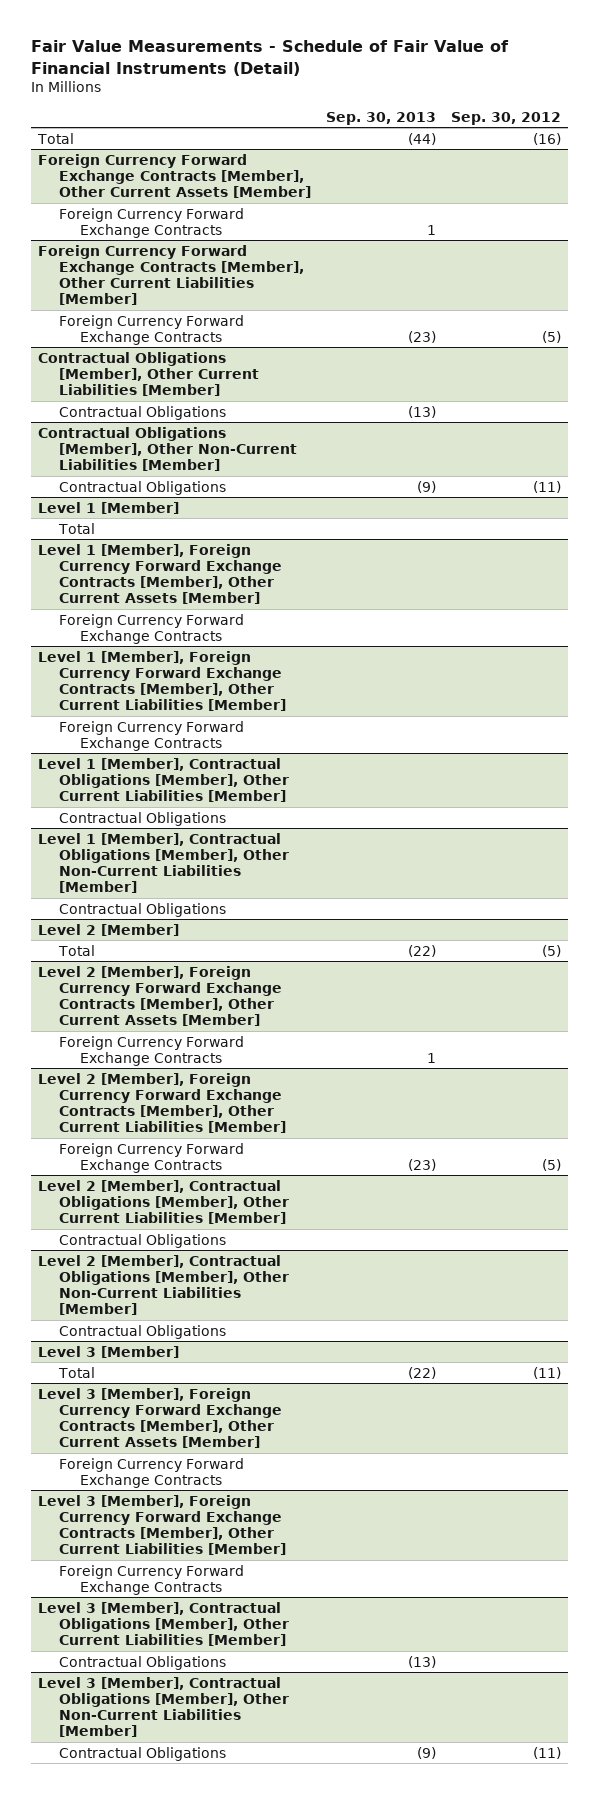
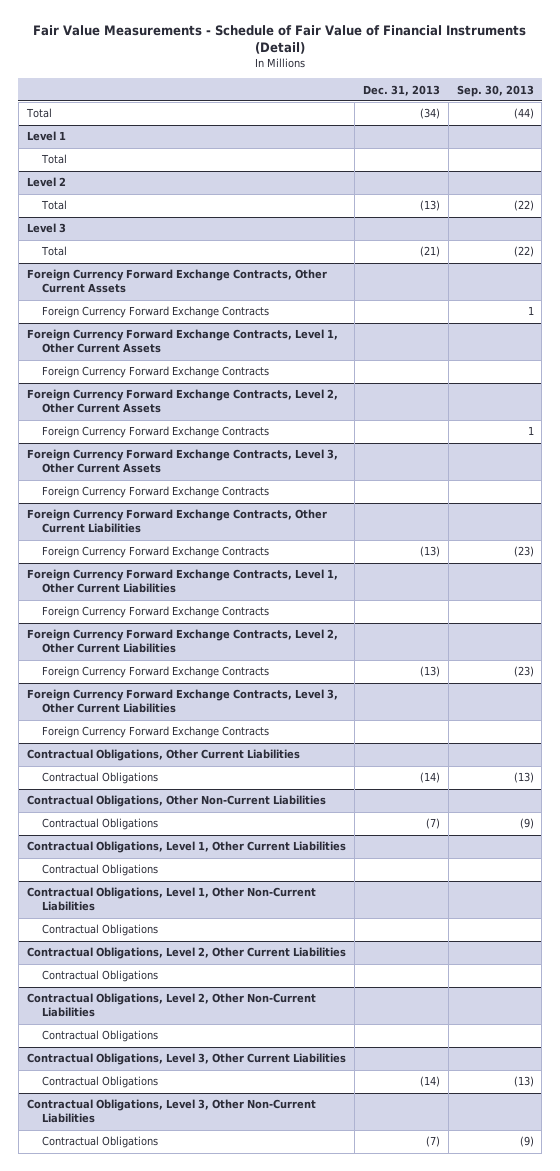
- | Sep. 30, 2013 | Sep. 30, 2012
+ | Dec. 31, 2013 | Sep. 30, 2013
- Foreign Currency Forward Exchange Contracts [Member], Other Current Assets [Member]
+ Level 1
+ Total
+ Level 2
+ Total | (13) | (22)
+ Level 3
+ Total | (21) | (22)
+ Foreign Currency Forward Exchange Contracts, Other Current Assets
- Foreign Currency Forward Exchange Contracts [Member], Other Current Liabilities [Member]
+ Foreign Currency Forward Exchange Contracts, Level 1, Other Current Assets
+ Foreign Currency Forward Exchange Contracts
+ Foreign Currency Forward Exchange Contracts, Level 2, Other Current Assets
+ Foreign Currency Forward Exchange Contracts | | 1
+ Foreign Currency Forward Exchange Contracts, Level 3, Other Current Assets
+ Foreign Currency Forward Exchange Contracts
+ Foreign Currency Forward Exchange Contracts, Other Current Liabilities
- Contractual Obligations [Member], Other Current Liabilities [Member]
- Contractual Obligations | (13) |
- Contractual Obligations [Member], Other Non-Current Liabilities [Member]
- Contractual Obligations | (9) | (11)
- Level 1 [Member]
- Total
- Level 1 [Member], Foreign Currency Forward Exchange Contracts [Member], Other Current Assets [Member]
+ Foreign Currency Forward Exchange Contracts, Level 1, Other Current Liabilities
- Level 1 [Member], Foreign Currency Forward Exchange Contracts [Member], Other Current Liabilities [Member]
+ Foreign Currency Forward Exchange Contracts, Level 2, Other Current Liabilities
+ Foreign Currency Forward Exchange Contracts | (13) | (23)
+ Foreign Currency Forward Exchange Contracts, Level 3, Other Current Liabilities
- Level 1 [Member], Contractual Obligations [Member], Other Current Liabilities [Member]
+ Contractual Obligations, Other Current Liabilities
+ Contractual Obligations | (14) | (13)
+ Contractual Obligations, Other Non-Current Liabilities
+ Contractual Obligations | (7) | (9)
+ Contractual Obligations, Level 1, Other Current Liabilities
- Level 1 [Member], Contractual Obligations [Member], Other Non-Current Liabilities [Member]
+ Contractual Obligations, Level 1, Other Non-Current Liabilities
- Level 2 [Member]
- Total | (22) | (5)
- Level 2 [Member], Foreign Currency Forward Exchange Contracts [Member], Other Current Assets [Member]
- Foreign Currency Forward Exchange Contracts | 1 |
- Level 2 [Member], Foreign Currency Forward Exchange Contracts [Member], Other Current Liabilities [Member]
- Foreign Currency Forward Exchange Contracts | (23) | (5)
- Level 2 [Member], Contractual Obligations [Member], Other Current Liabilities [Member]
+ Contractual Obligations, Level 2, Other Current Liabilities
- Level 2 [Member], Contractual Obligations [Member], Other Non-Current Liabilities [Member]
+ Contractual Obligations, Level 2, Other Non-Current Liabilities
- Level 3 [Member]
- Total | (22) | (11)
- Level 3 [Member], Foreign Currency Forward Exchange Contracts [Member], Other Current Assets [Member]
- Foreign Currency Forward Exchange Contracts
- Level 3 [Member], Foreign Currency Forward Exchange Contracts [Member], Other Current Liabilities [Member]
- Foreign Currency Forward Exchange Contracts
- Level 3 [Member], Contractual Obligations [Member], Other Current Liabilities [Member]
+ Contractual Obligations, Level 3, Other Current Liabilities
- Level 3 [Member], Contractual Obligations [Member], Other Non-Current Liabilities [Member]
+ Contractual Obligations, Level 3, Other Non-Current Liabilities

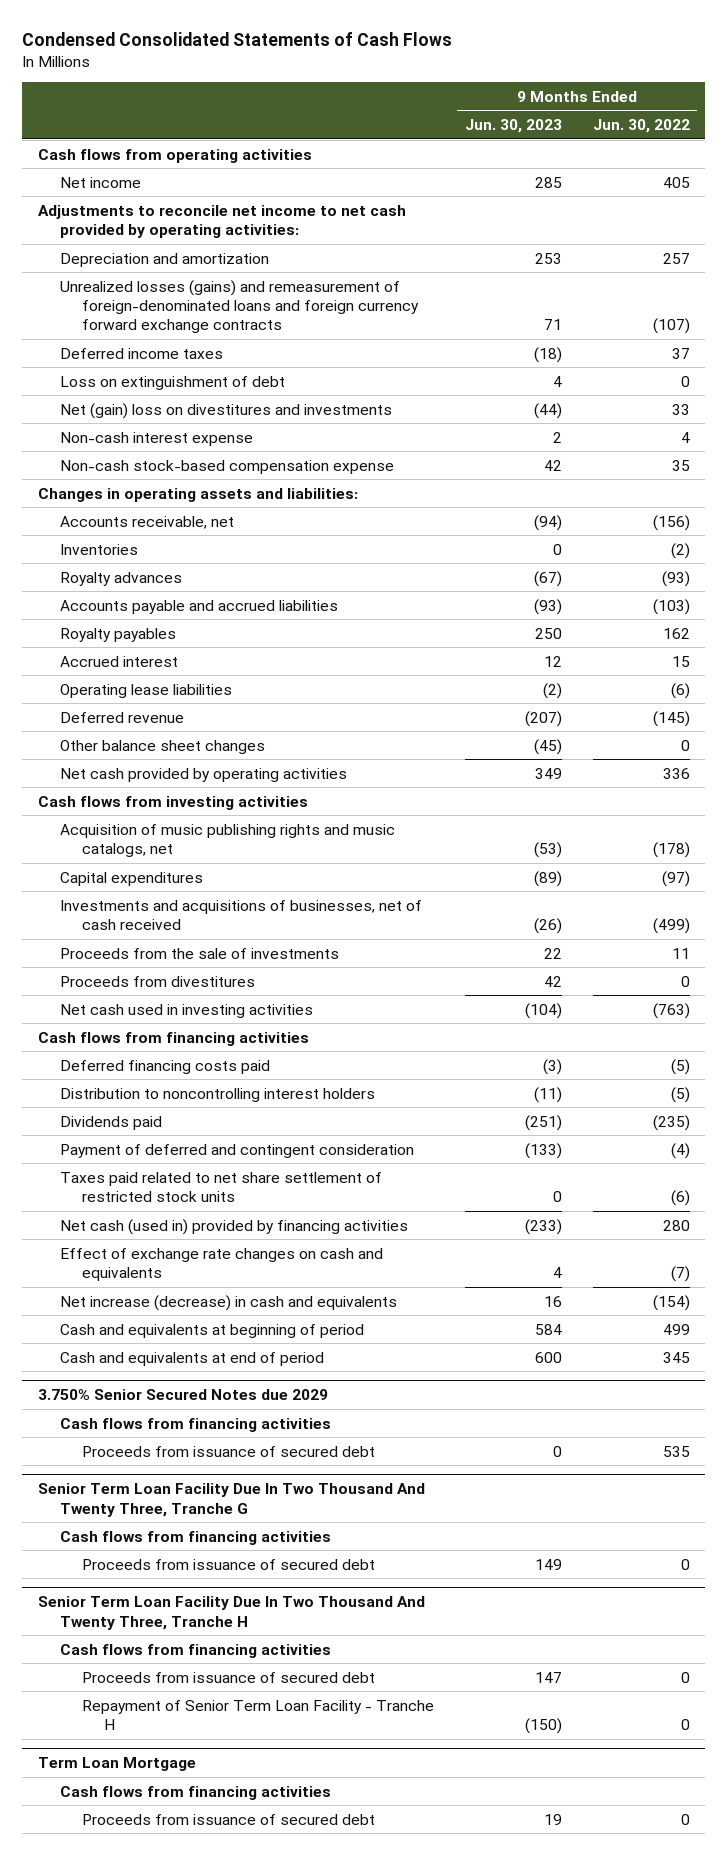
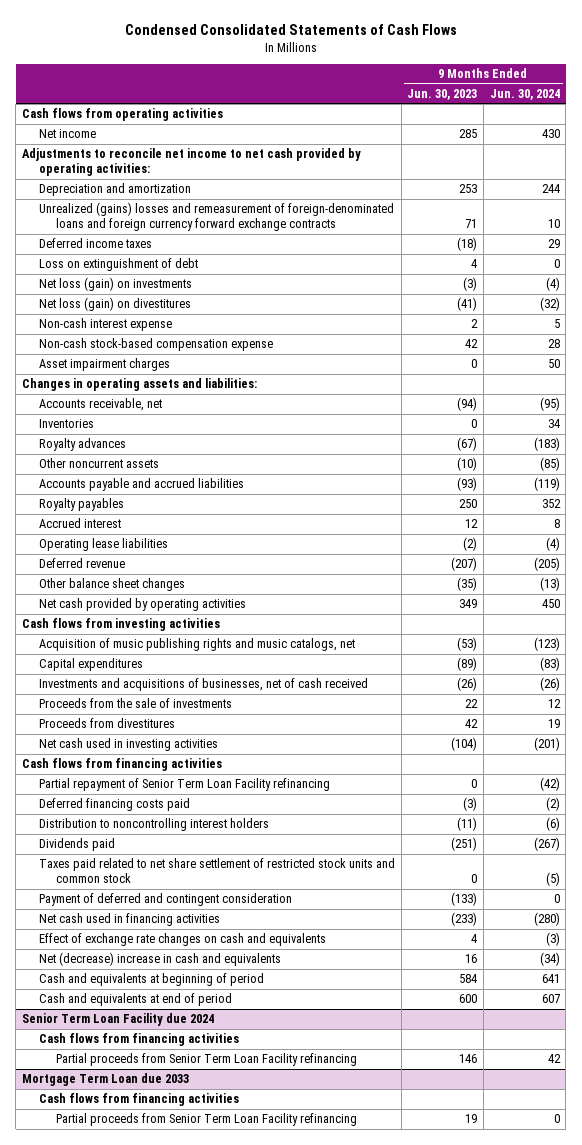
- | 9 Months Ended Jun. 30, 2023 | 9 Months Ended Jun. 30, 2022
+ | 9 Months Ended Jun. 30, 2023 | 9 Months Ended Jun. 30, 2024
- Unrealized losses (gains) and remeasurement of foreign-denominated loans and foreign currency forward exchange contracts | 71 | (107)
+ Unrealized (gains) losses and remeasurement of foreign-denominated loans and foreign currency forward exchange contracts | 71 | 10
- Net (gain) loss on divestitures and investments | (44) | 33
+ Net loss (gain) on investments | (3) | (4)
+ Net loss (gain) on divestitures | (41) | (32)
+ Asset impairment charges | 0 | 50
+ Other noncurrent assets | (10) | (85)
- Other balance sheet changes | (45) | 0
+ Other balance sheet changes | (35) | (13)
+ Partial repayment of Senior Term Loan Facility refinancing | 0 | (42)
+ Taxes paid related to net share settlement of restricted stock units and common stock | 0 | (5)
- Taxes paid related to net share settlement of restricted stock units | 0 | (6)
- Net cash (used in) provided by financing activities | (233) | 280
+ Net cash used in financing activities | (233) | (280)
- Net increase (decrease) in cash and equivalents | 16 | (154)
+ Net (decrease) increase in cash and equivalents | 16 | (34)
- 3.750% Senior Secured Notes due 2029
- Cash flows from financing activities
- Proceeds from issuance of secured debt | 0 | 535
- Senior Term Loan Facility Due In Two Thousand And Twenty Three, Tranche G
- Cash flows from financing activities
- Proceeds from issuance of secured debt | 149 | 0
- Senior Term Loan Facility Due In Two Thousand And Twenty Three, Tranche H
+ Senior Term Loan Facility due 2024
- Proceeds from issuance of secured debt | 147 | 0
- Repayment of Senior Term Loan Facility - Tranche H | (150) | 0
- Term Loan Mortgage
+ Partial proceeds from Senior Term Loan Facility refinancing | 146 | 42
+ Mortgage Term Loan due 2033
- Proceeds from issuance of secured debt | 19 | 0
+ Partial proceeds from Senior Term Loan Facility refinancing | 19 | 0

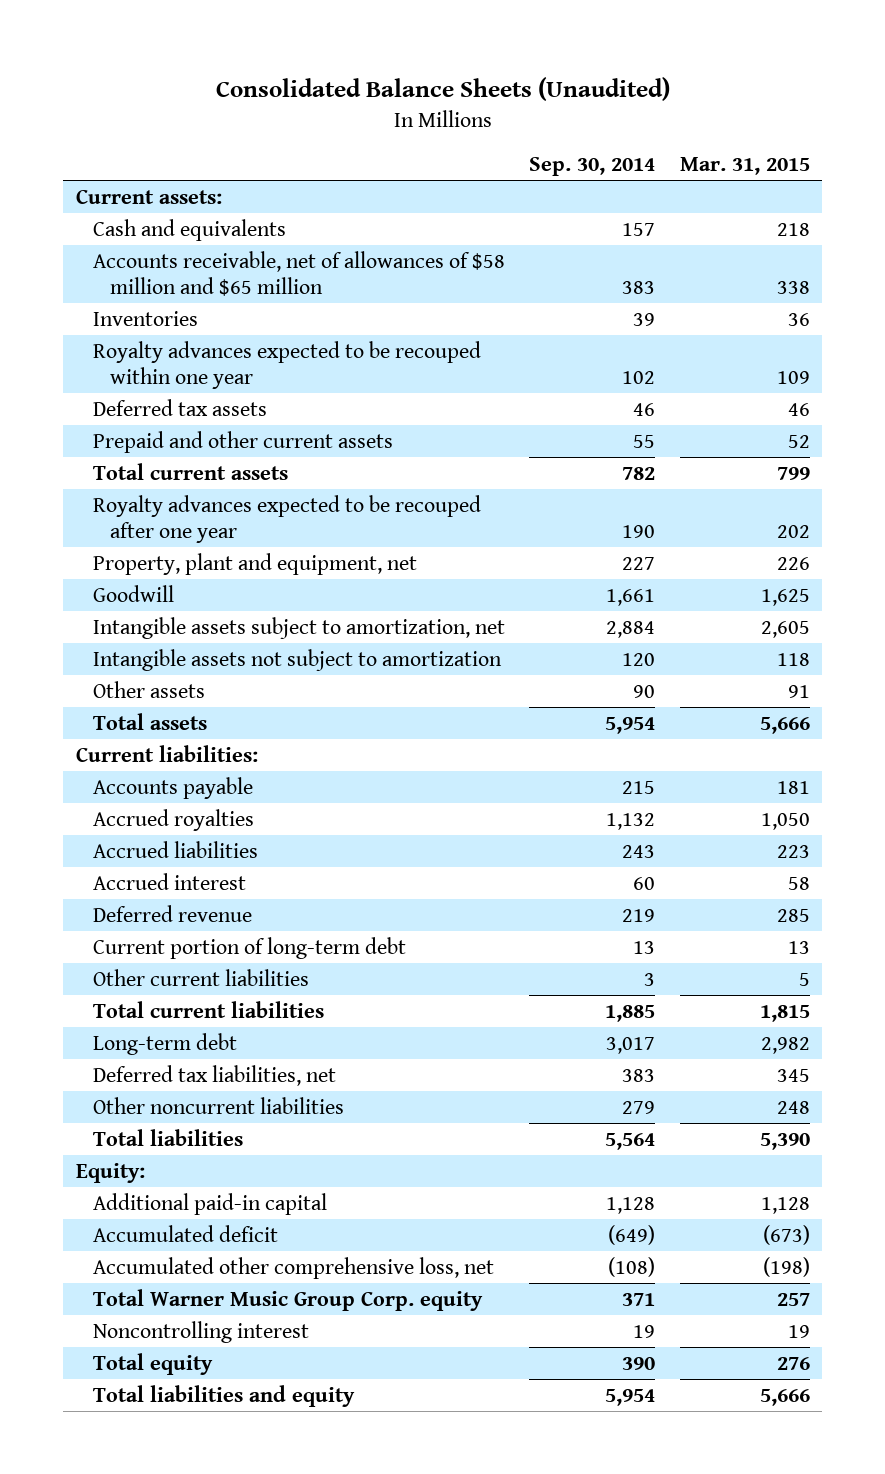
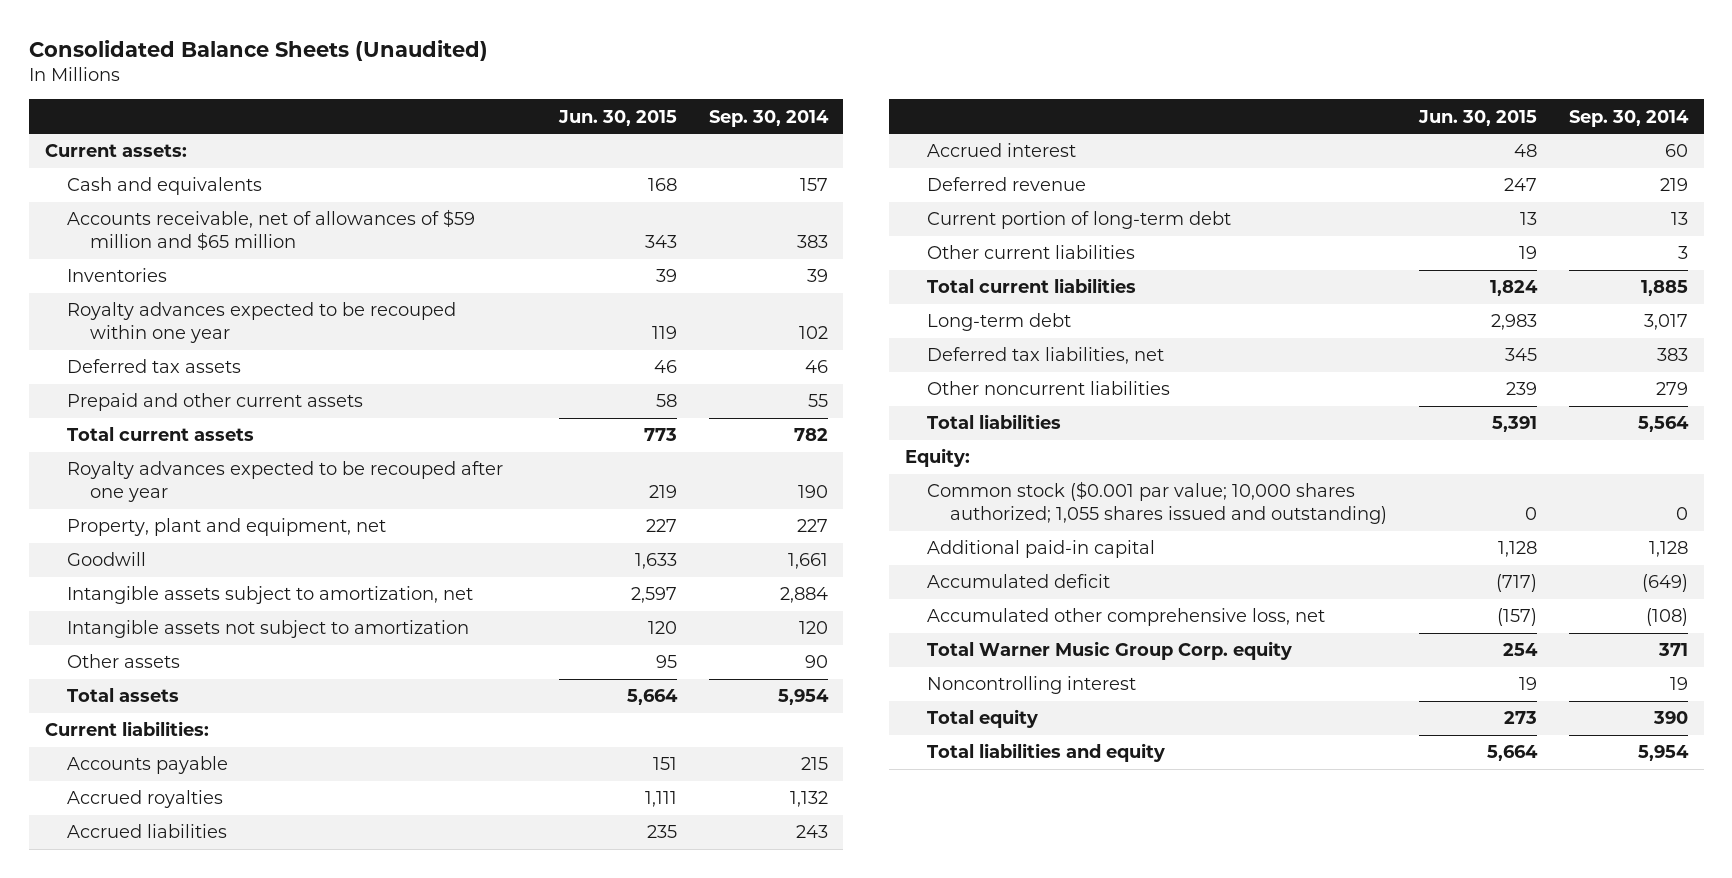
- | Sep. 30, 2014 | Mar. 31, 2015
+ | Jun. 30, 2015 | Sep. 30, 2014
- Accounts receivable, net of allowances of $58 million and $65 million | 383 | 338
+ Accounts receivable, net of allowances of $59 million and $65 million | 343 | 383
+ Common stock ($0.001 par value; 10,000 shares authorized; 1,055 shares issued and outstanding) | 0 | 0

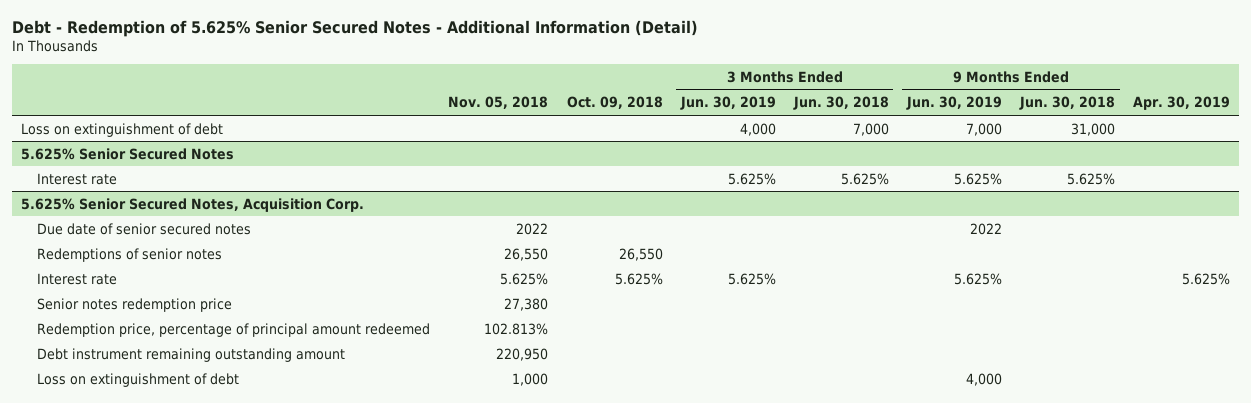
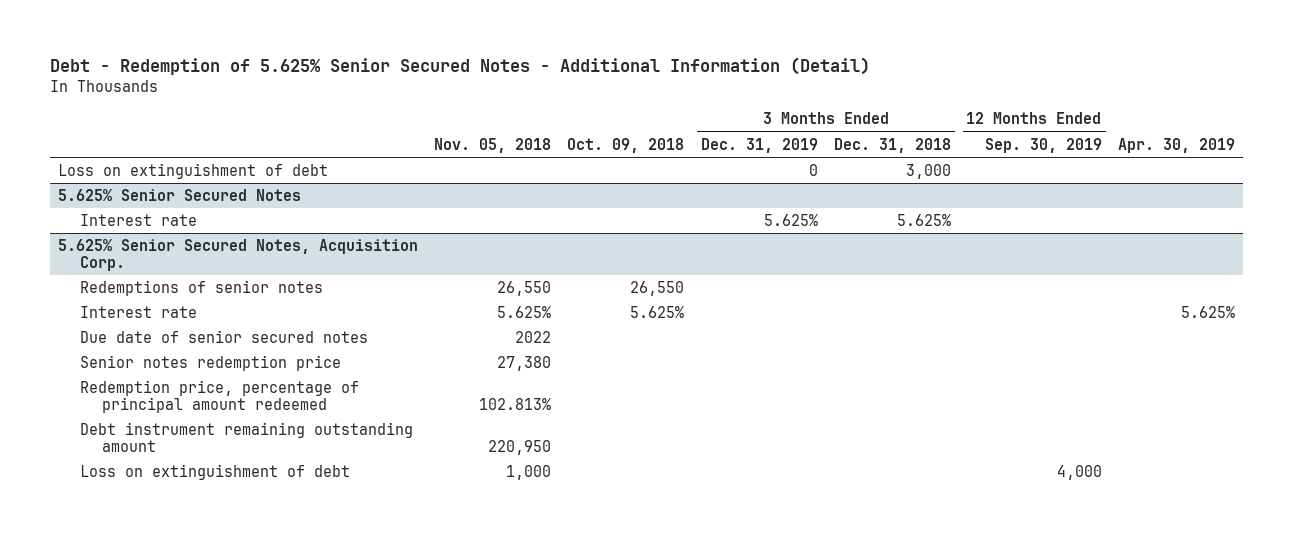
- | Nov. 05, 2018 | Oct. 09, 2018 | 3 Months Ended Jun. 30, 2019 | 3 Months Ended Jun. 30, 2018 | 9 Months Ended Jun. 30, 2019 | 9 Months Ended Jun. 30, 2018 | Apr. 30, 2019
+ | Nov. 05, 2018 | Oct. 09, 2018 | 3 Months Ended Dec. 31, 2019 | 3 Months Ended Dec. 31, 2018 | 12 Months Ended Sep. 30, 2019 | Apr. 30, 2019
@ 5.625% Senior Secured Notes, Acquisition Corp.
moved down: Due date of senior secured notes | 2022 | | | | |

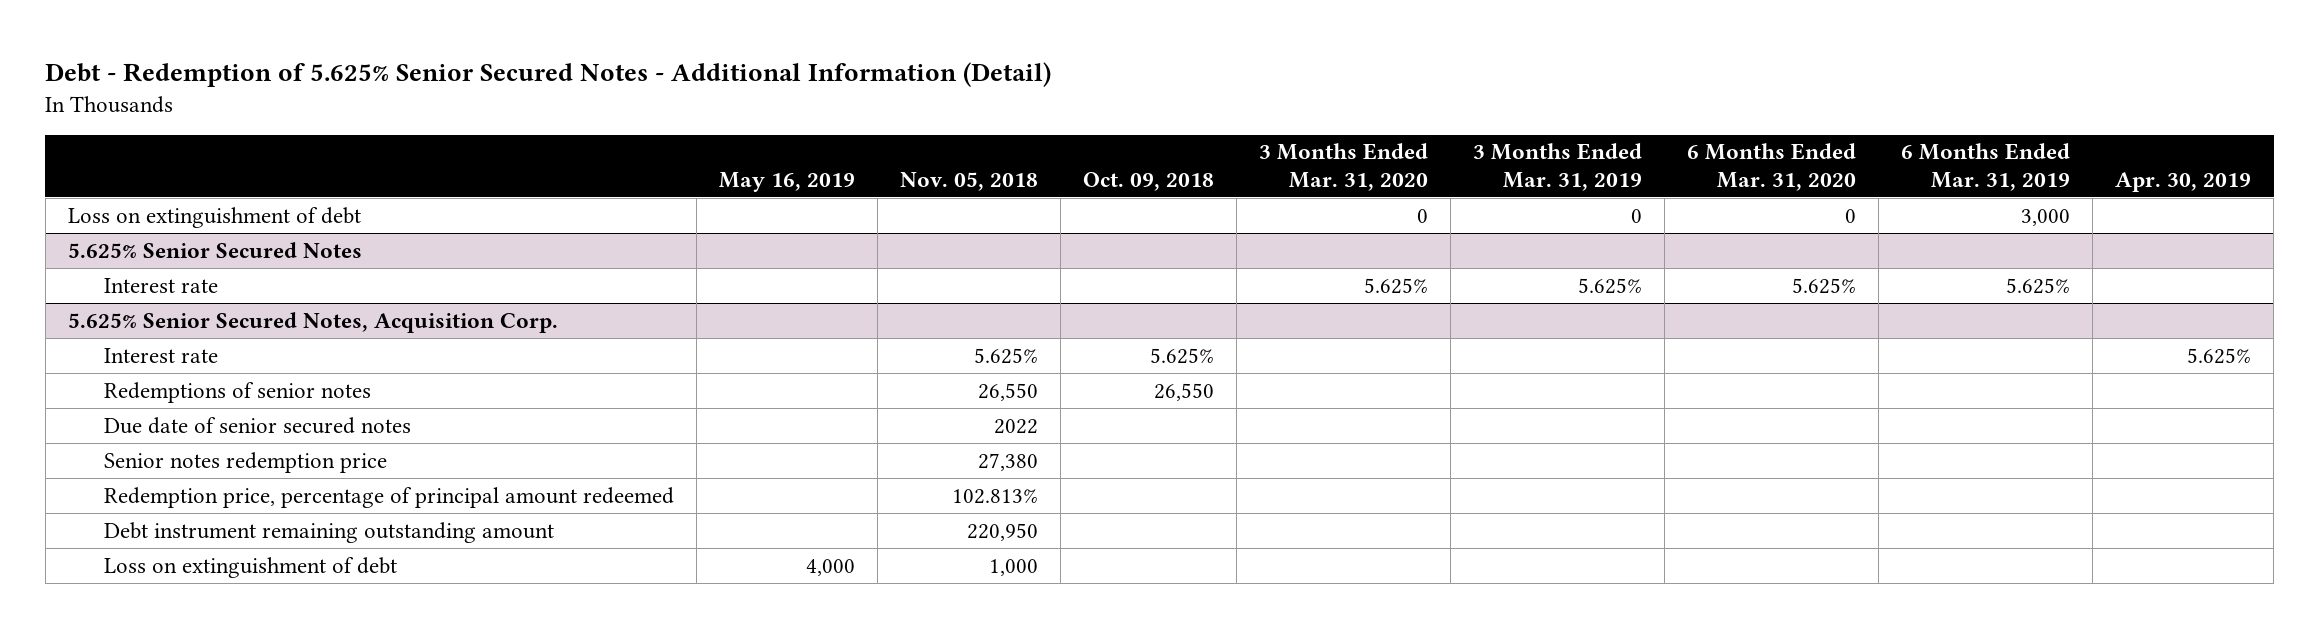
- | Nov. 05, 2018 | Oct. 09, 2018 | 3 Months Ended Dec. 31, 2019 | 3 Months Ended Dec. 31, 2018 | 12 Months Ended Sep. 30, 2019 | Apr. 30, 2019
+ | May 16, 2019 | Nov. 05, 2018 | Oct. 09, 2018 | 3 Months Ended Mar. 31, 2020 | 3 Months Ended Mar. 31, 2019 | 6 Months Ended Mar. 31, 2020 | 6 Months Ended Mar. 31, 2019 | Apr. 30, 2019
@ 5.625% Senior Secured Notes, Acquisition Corp.
moved down: Redemptions of senior notes | | 26,550 | 26,550 | | | | |

